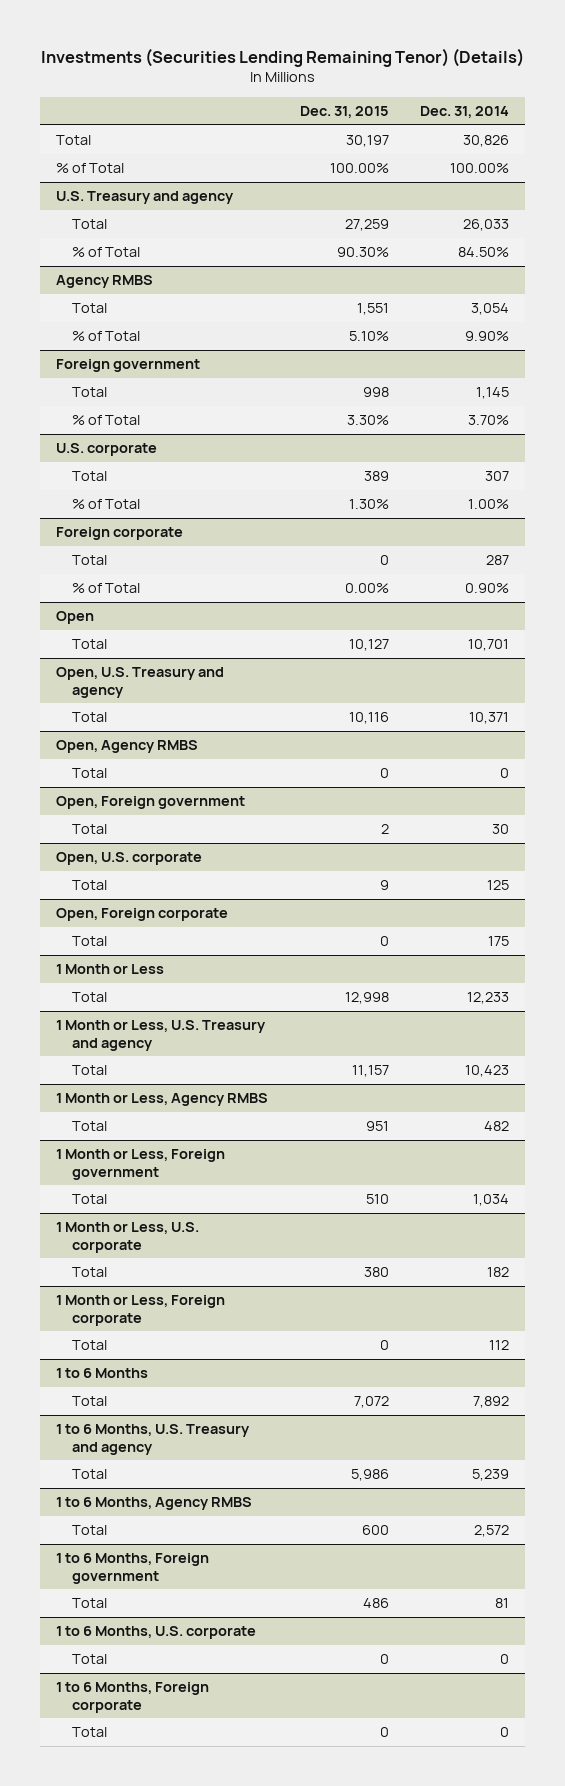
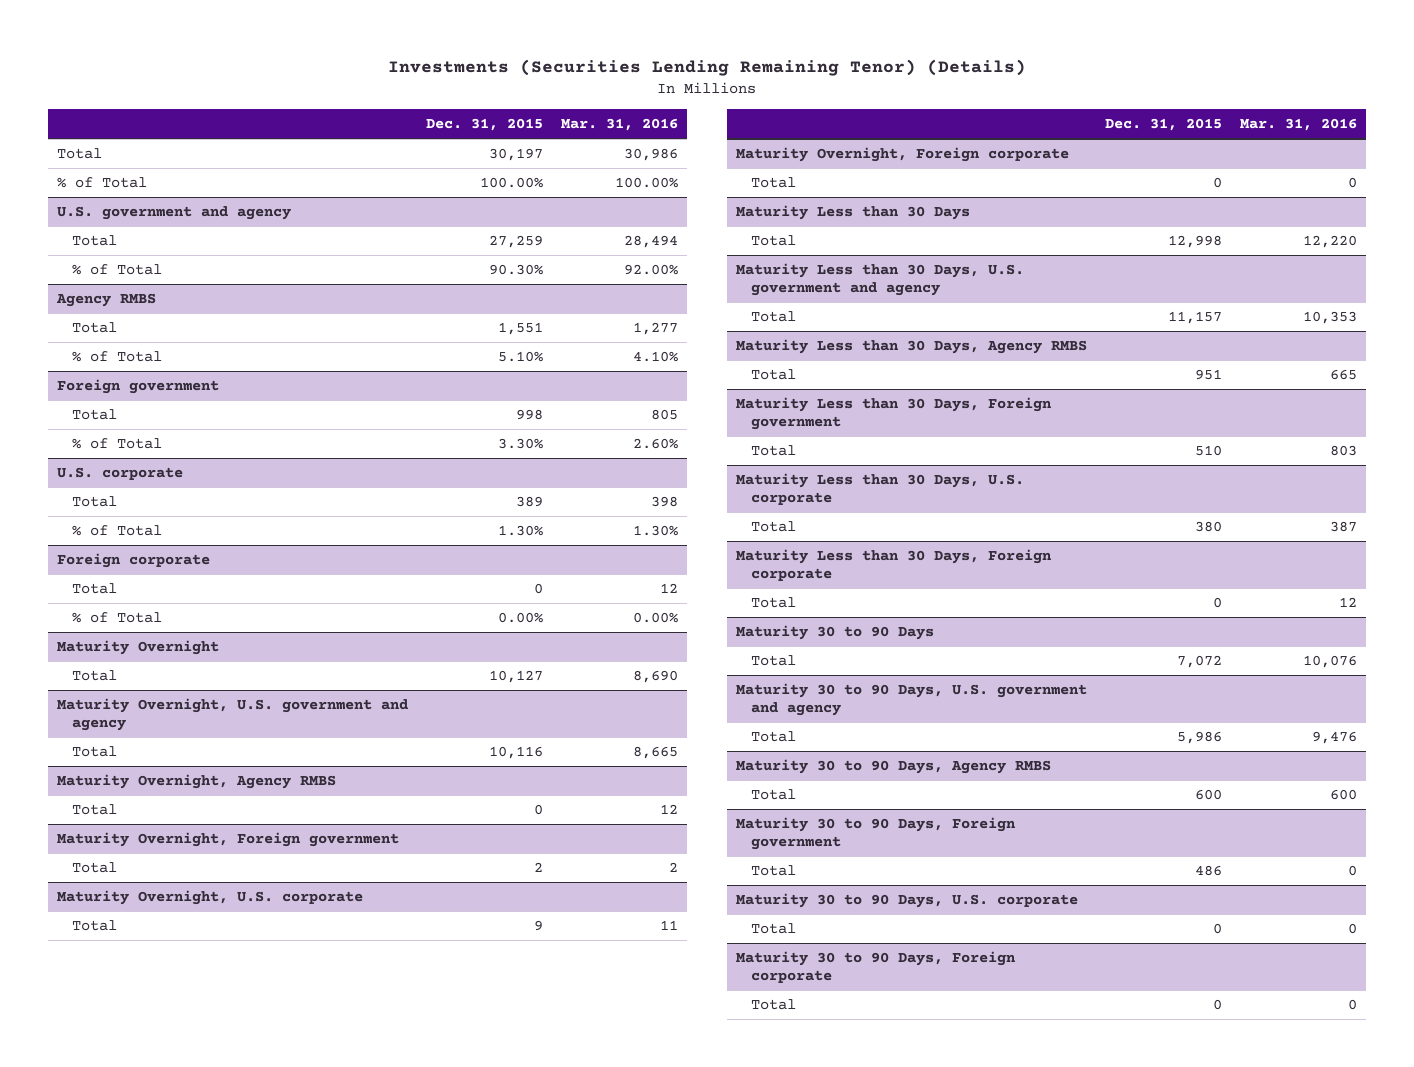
- | Dec. 31, 2015 | Dec. 31, 2014
+ | Dec. 31, 2015 | Mar. 31, 2016
- U.S. Treasury and agency
+ U.S. government and agency
- Open
+ Maturity Overnight
- Open, U.S. Treasury and agency
+ Maturity Overnight, U.S. government and agency
- Open, Agency RMBS
+ Maturity Overnight, Agency RMBS
- Open, Foreign government
+ Maturity Overnight, Foreign government
- Open, U.S. corporate
+ Maturity Overnight, U.S. corporate
- Open, Foreign corporate
+ Maturity Overnight, Foreign corporate
- 1 Month or Less
+ Maturity Less than 30 Days
- 1 Month or Less, U.S. Treasury and agency
+ Maturity Less than 30 Days, U.S. government and agency
- 1 Month or Less, Agency RMBS
+ Maturity Less than 30 Days, Agency RMBS
- 1 Month or Less, Foreign government
+ Maturity Less than 30 Days, Foreign government
- 1 Month or Less, U.S. corporate
+ Maturity Less than 30 Days, U.S. corporate
- 1 Month or Less, Foreign corporate
+ Maturity Less than 30 Days, Foreign corporate
- 1 to 6 Months
+ Maturity 30 to 90 Days
- 1 to 6 Months, U.S. Treasury and agency
+ Maturity 30 to 90 Days, U.S. government and agency
- 1 to 6 Months, Agency RMBS
+ Maturity 30 to 90 Days, Agency RMBS
- 1 to 6 Months, Foreign government
+ Maturity 30 to 90 Days, Foreign government
- 1 to 6 Months, U.S. corporate
+ Maturity 30 to 90 Days, U.S. corporate
- 1 to 6 Months, Foreign corporate
+ Maturity 30 to 90 Days, Foreign corporate

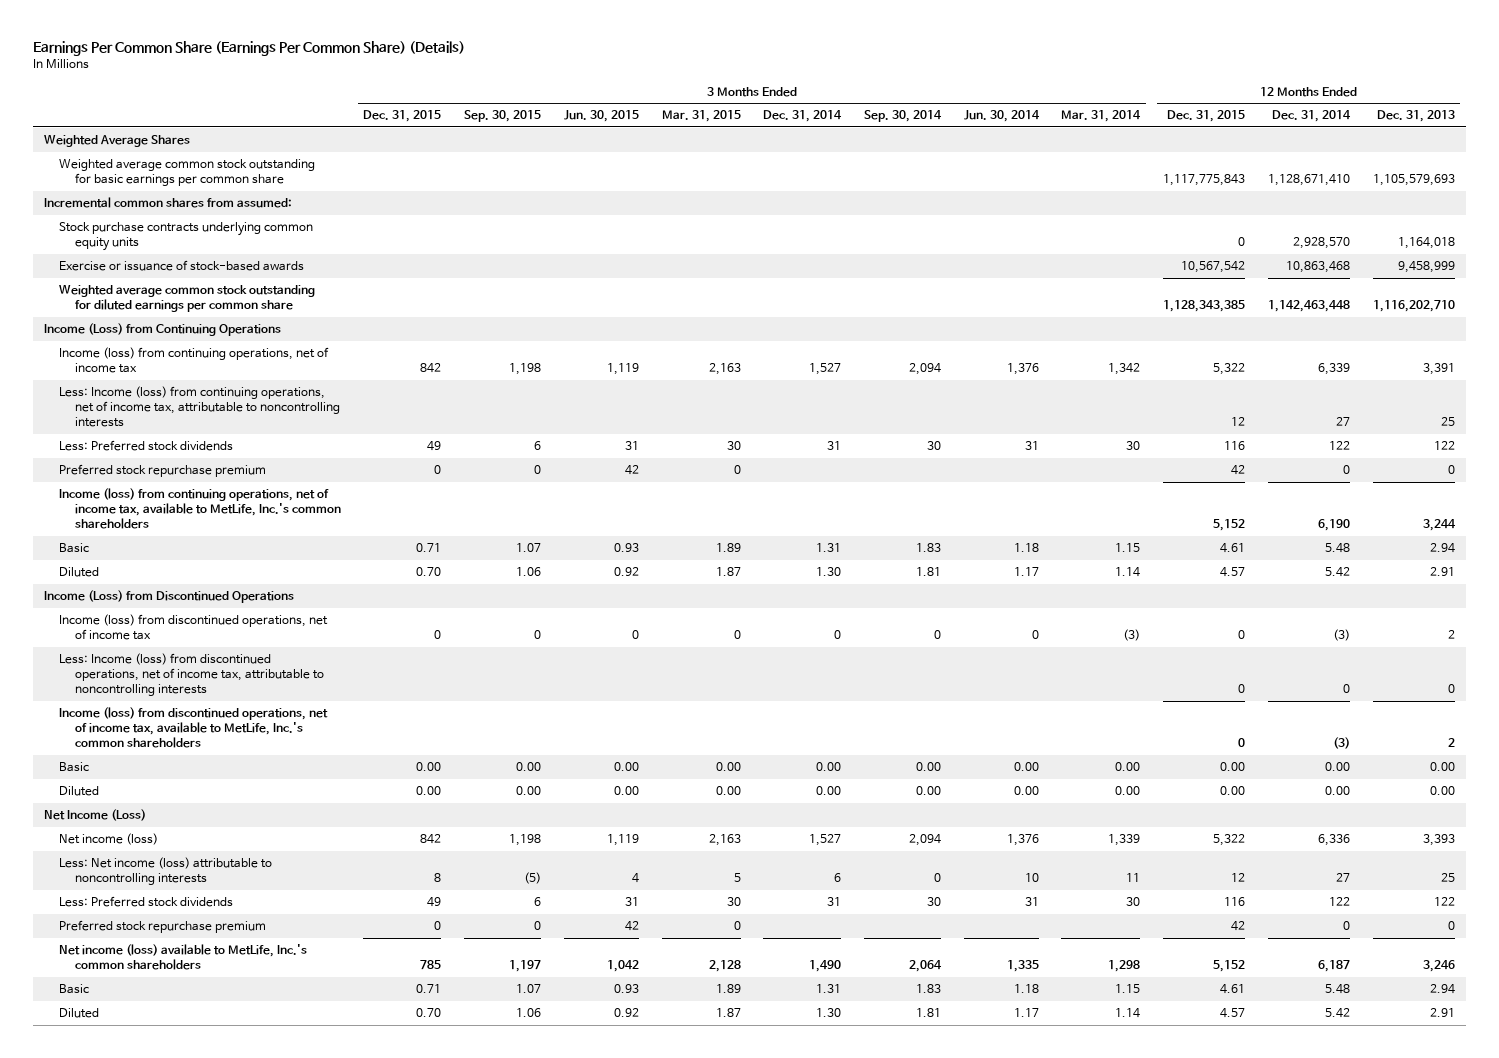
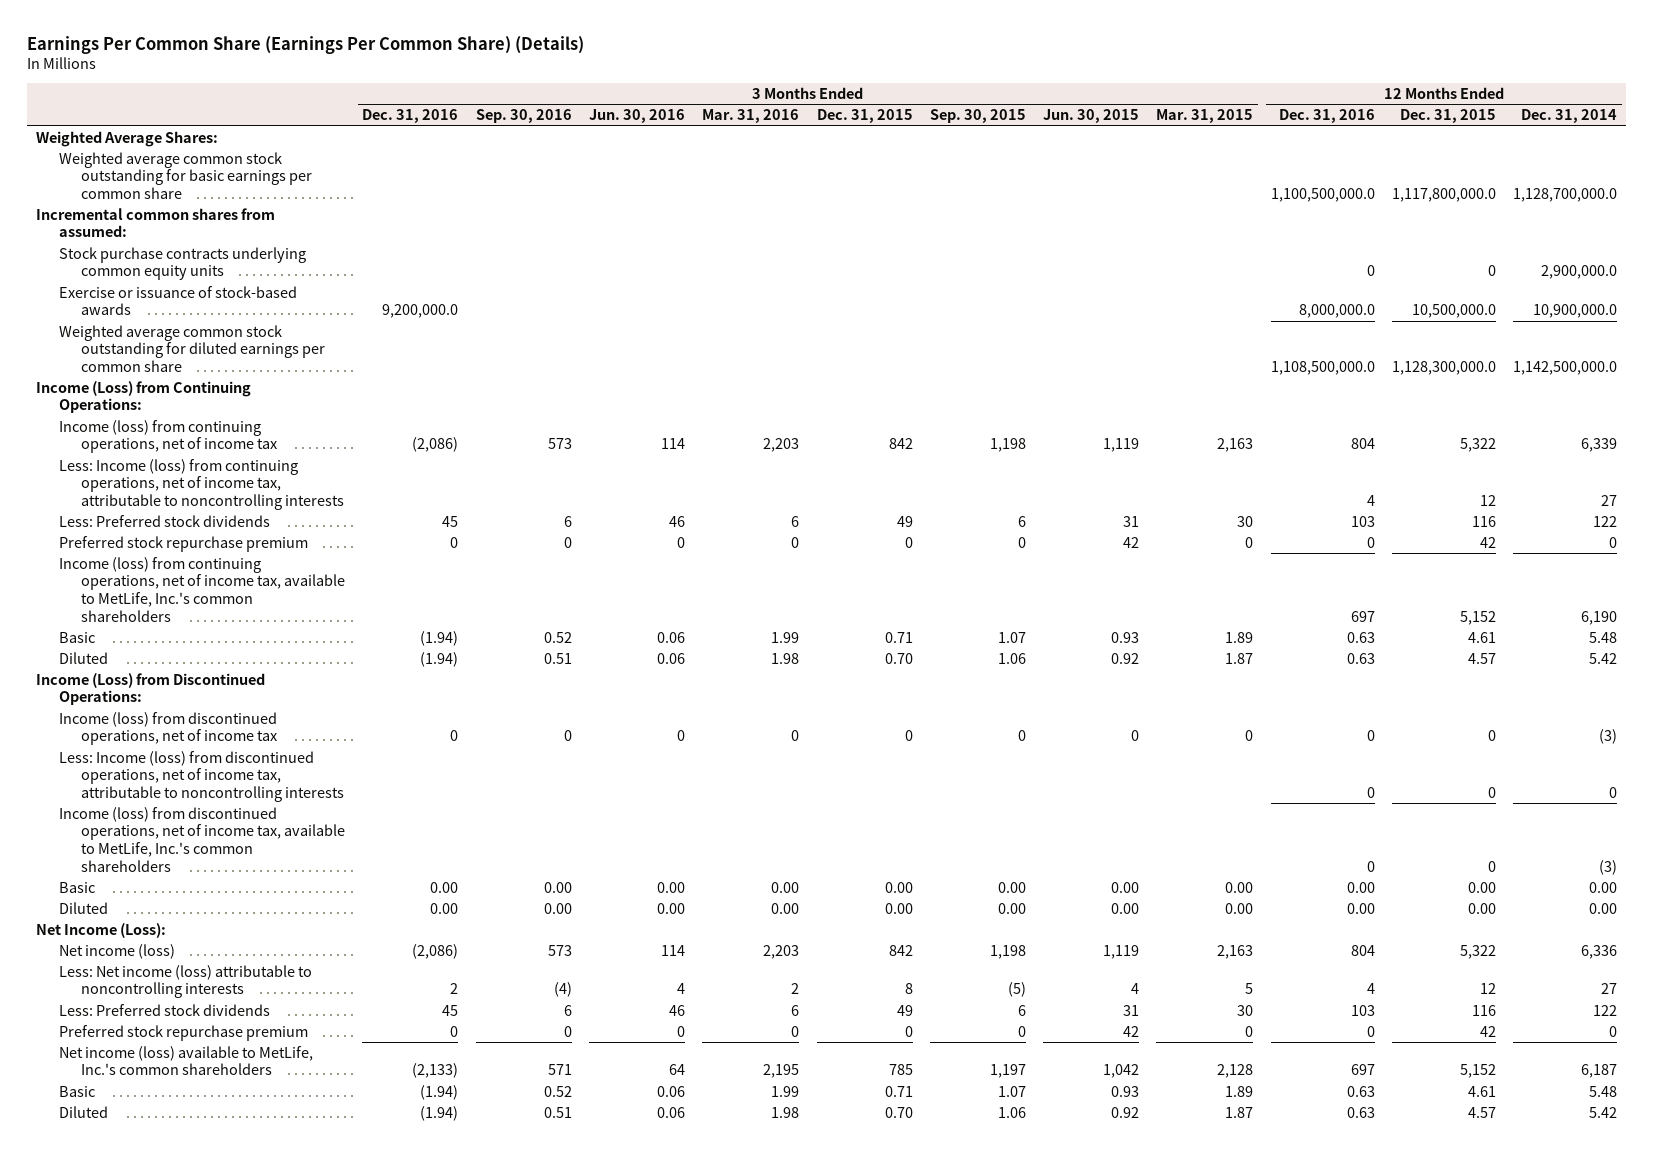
- | 3 Months Ended Dec. 31, 2015 | 3 Months Ended Sep. 30, 2015 | 3 Months Ended Jun. 30, 2015 | 3 Months Ended Mar. 31, 2015 | 3 Months Ended Dec. 31, 2014 | 3 Months Ended Sep. 30, 2014 | 3 Months Ended Jun. 30, 2014 | 3 Months Ended Mar. 31, 2014 | 12 Months Ended Dec. 31, 2015 | 12 Months Ended Dec. 31, 2014 | 12 Months Ended Dec. 31, 2013
+ | 3 Months Ended Dec. 31, 2016 | 3 Months Ended Sep. 30, 2016 | 3 Months Ended Jun. 30, 2016 | 3 Months Ended Mar. 31, 2016 | 3 Months Ended Dec. 31, 2015 | 3 Months Ended Sep. 30, 2015 | 3 Months Ended Jun. 30, 2015 | 3 Months Ended Mar. 31, 2015 | 12 Months Ended Dec. 31, 2016 | 12 Months Ended Dec. 31, 2015 | 12 Months Ended Dec. 31, 2014
- Weighted Average Shares
- Weighted average common stock outstanding for basic earnings per common share | | | | | | | | | 1,117,775,843 | 1,128,671,410 | 1,105,579,693
+ Weighted Average Shares:
+ Weighted average common stock outstanding for basic earnings per common share | | | | | | | | | 1,100,500,000.0 | 1,117,800,000.0 | 1,128,700,000.0
- Stock purchase contracts underlying common equity units | | | | | | | | | 0 | 2,928,570 | 1,164,018
- Exercise or issuance of stock-based awards | | | | | | | | | 10,567,542 | 10,863,468 | 9,458,999
- Weighted average common stock outstanding for diluted earnings per common share | | | | | | | | | 1,128,343,385 | 1,142,463,448 | 1,116,202,710
- Income (Loss) from Continuing Operations
+ Stock purchase contracts underlying common equity units | | | | | | | | | 0 | 0 | 2,900,000.0
+ Exercise or issuance of stock-based awards | 9,200,000.0 | | | | | | | | 8,000,000.0 | 10,500,000.0 | 10,900,000.0
+ Weighted average common stock outstanding for diluted earnings per common share | | | | | | | | | 1,108,500,000.0 | 1,128,300,000.0 | 1,142,500,000.0
+ Income (Loss) from Continuing Operations:
- Income (Loss) from Discontinued Operations
+ Income (Loss) from Discontinued Operations:
- Net Income (Loss)
+ Net Income (Loss):

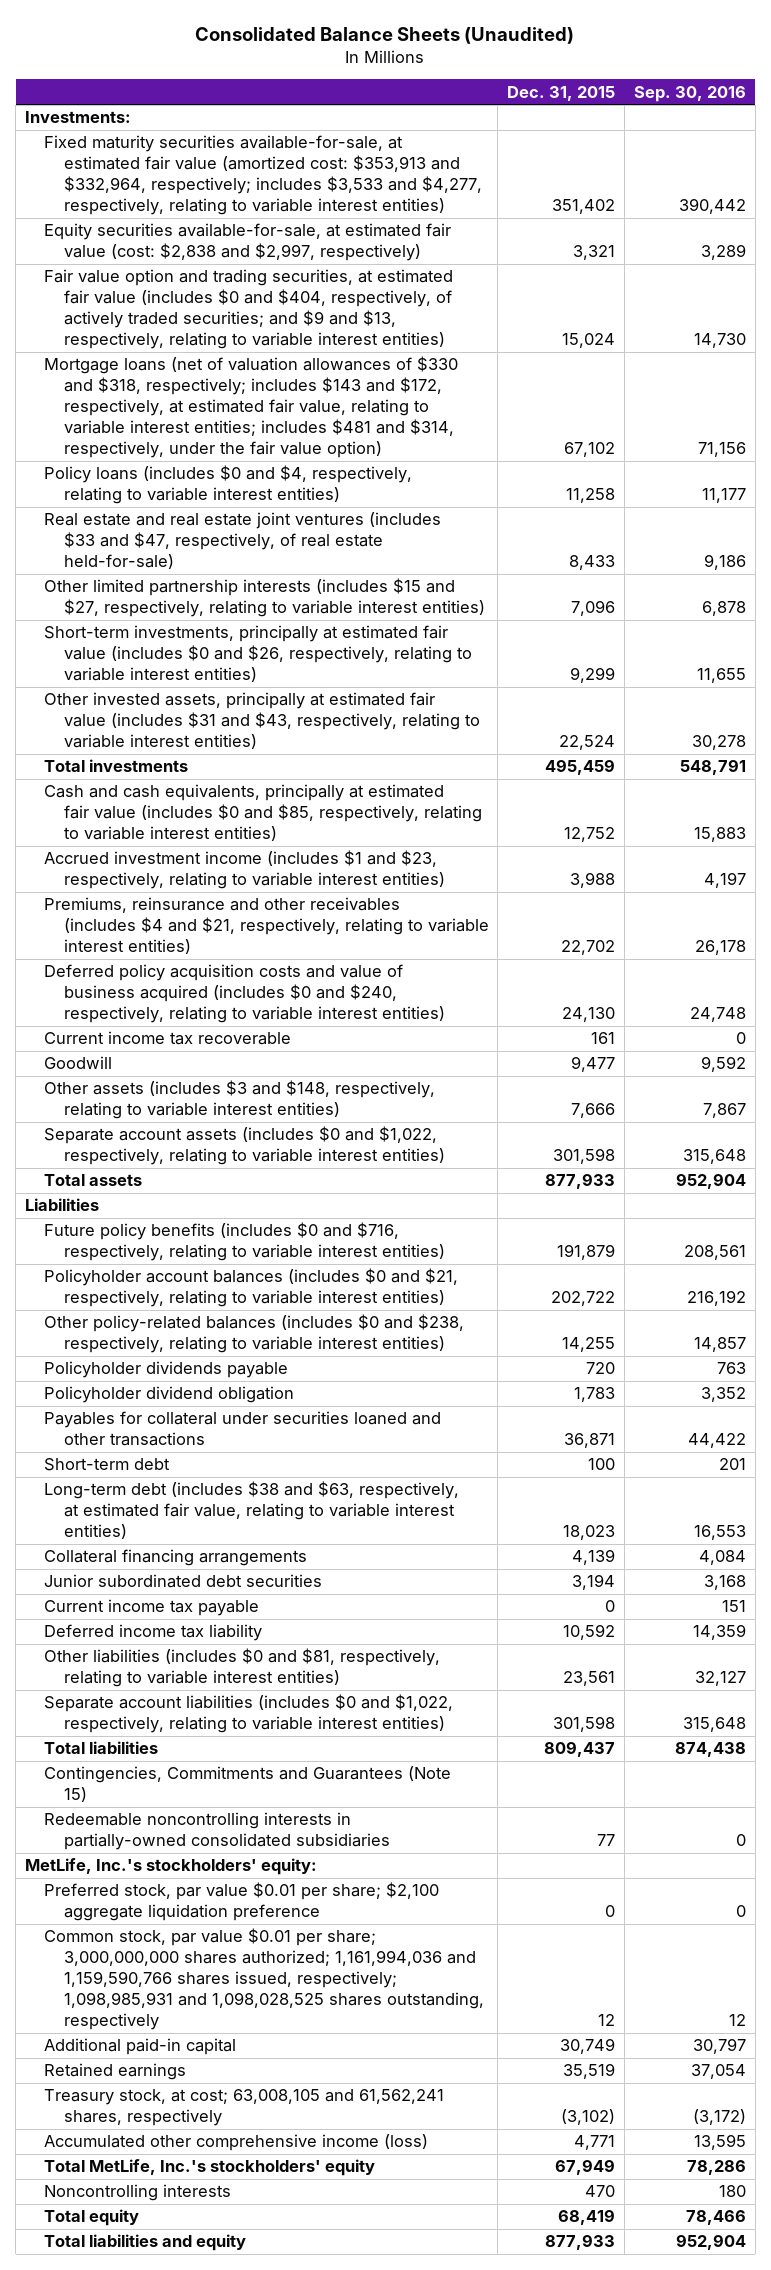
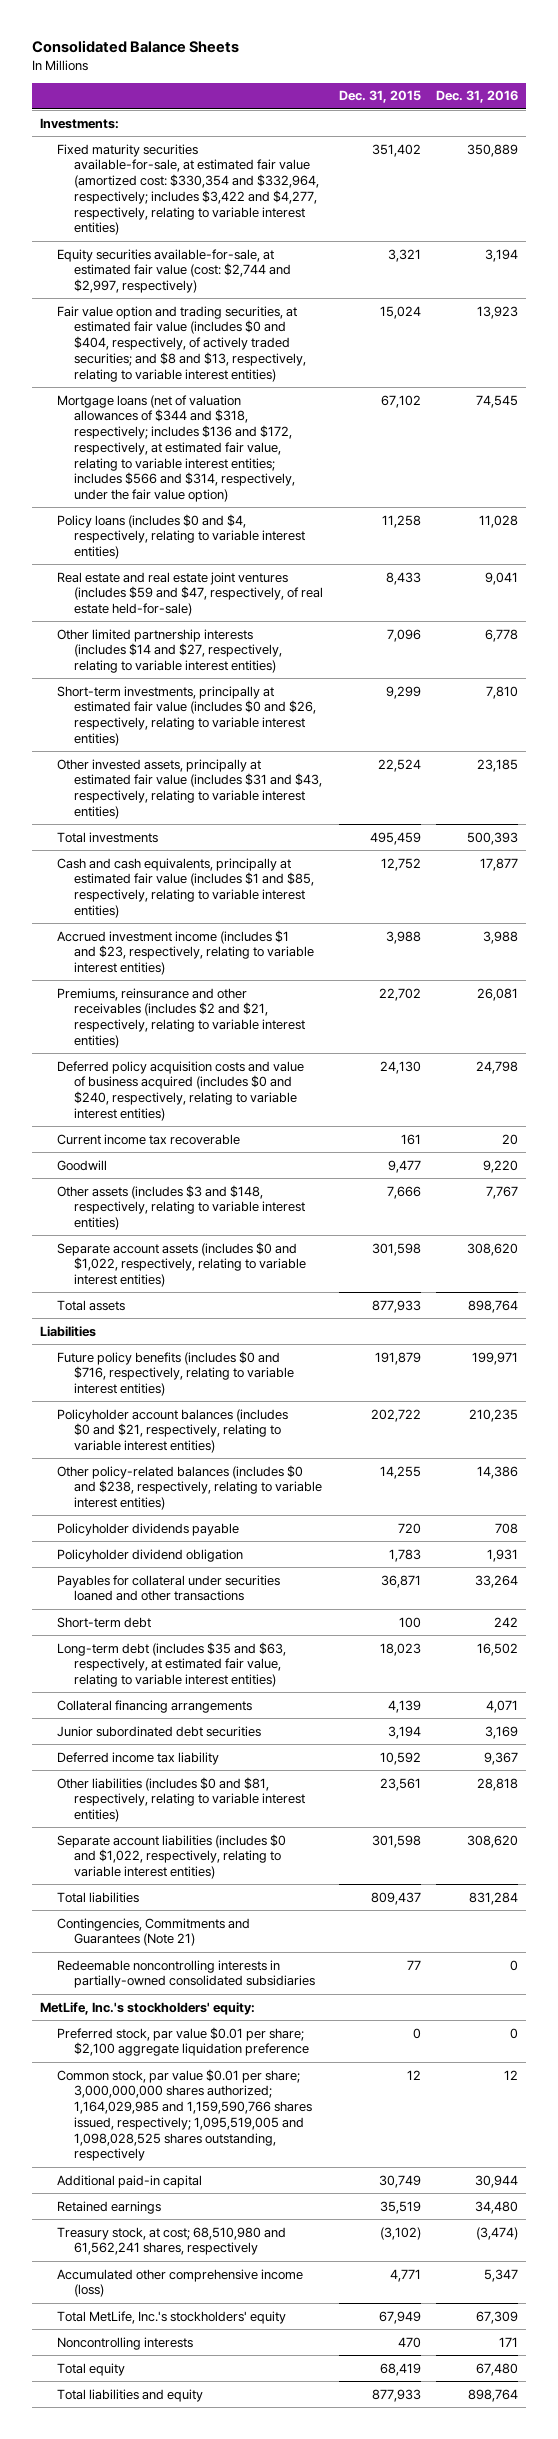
- Consolidated Balance Sheets (Unaudited)
+ Consolidated Balance Sheets
- | Dec. 31, 2015 | Sep. 30, 2016
+ | Dec. 31, 2015 | Dec. 31, 2016
- Fixed maturity securities available-for-sale, at estimated fair value (amortized cost: $353,913 and $332,964, respectively; includes $3,533 and $4,277, respectively, relating to variable interest entities) | 351,402 | 390,442
- Equity securities available-for-sale, at estimated fair value (cost: $2,838 and $2,997, respectively) | 3,321 | 3,289
- Fair value option and trading securities, at estimated fair value (includes $0 and $404, respectively, of actively traded securities; and $9 and $13, respectively, relating to variable interest entities) | 15,024 | 14,730
- Mortgage loans (net of valuation allowances of $330 and $318, respectively; includes $143 and $172, respectively, at estimated fair value, relating to variable interest entities; includes $481 and $314, respectively, under the fair value option) | 67,102 | 71,156
+ Fixed maturity securities available-for-sale, at estimated fair value (amortized cost: $330,354 and $332,964, respectively; includes $3,422 and $4,277, respectively, relating to variable interest entities) | 351,402 | 350,889
+ Equity securities available-for-sale, at estimated fair value (cost: $2,744 and $2,997, respectively) | 3,321 | 3,194
+ Fair value option and trading securities, at estimated fair value (includes $0 and $404, respectively, of actively traded securities; and $8 and $13, respectively, relating to variable interest entities) | 15,024 | 13,923
+ Mortgage loans (net of valuation allowances of $344 and $318, respectively; includes $136 and $172, respectively, at estimated fair value, relating to variable interest entities; includes $566 and $314, respectively, under the fair value option) | 67,102 | 74,545
- Real estate and real estate joint ventures (includes $33 and $47, respectively, of real estate held-for-sale) | 8,433 | 9,186
- Other limited partnership interests (includes $15 and $27, respectively, relating to variable interest entities) | 7,096 | 6,878
+ Real estate and real estate joint ventures (includes $59 and $47, respectively, of real estate held-for-sale) | 8,433 | 9,041
+ Other limited partnership interests (includes $14 and $27, respectively, relating to variable interest entities) | 7,096 | 6,778
- Cash and cash equivalents, principally at estimated fair value (includes $0 and $85, respectively, relating to variable interest entities) | 12,752 | 15,883
+ Cash and cash equivalents, principally at estimated fair value (includes $1 and $85, respectively, relating to variable interest entities) | 12,752 | 17,877
- Premiums, reinsurance and other receivables (includes $4 and $21, respectively, relating to variable interest entities) | 22,702 | 26,178
+ Premiums, reinsurance and other receivables (includes $2 and $21, respectively, relating to variable interest entities) | 22,702 | 26,081
- Long-term debt (includes $38 and $63, respectively, at estimated fair value, relating to variable interest entities) | 18,023 | 16,553
+ Long-term debt (includes $35 and $63, respectively, at estimated fair value, relating to variable interest entities) | 18,023 | 16,502
- Current income tax payable | 0 | 151
- Contingencies, Commitments and Guarantees (Note 15)
+ Contingencies, Commitments and Guarantees (Note 21)
- Common stock, par value $0.01 per share; 3,000,000,000 shares authorized; 1,161,994,036 and 1,159,590,766 shares issued, respectively; 1,098,985,931 and 1,098,028,525 shares outstanding, respectively | 12 | 12
+ Common stock, par value $0.01 per share; 3,000,000,000 shares authorized; 1,164,029,985 and 1,159,590,766 shares issued, respectively; 1,095,519,005 and 1,098,028,525 shares outstanding, respectively | 12 | 12
- Treasury stock, at cost; 63,008,105 and 61,562,241 shares, respectively | (3,102) | (3,172)
+ Treasury stock, at cost; 68,510,980 and 61,562,241 shares, respectively | (3,102) | (3,474)

